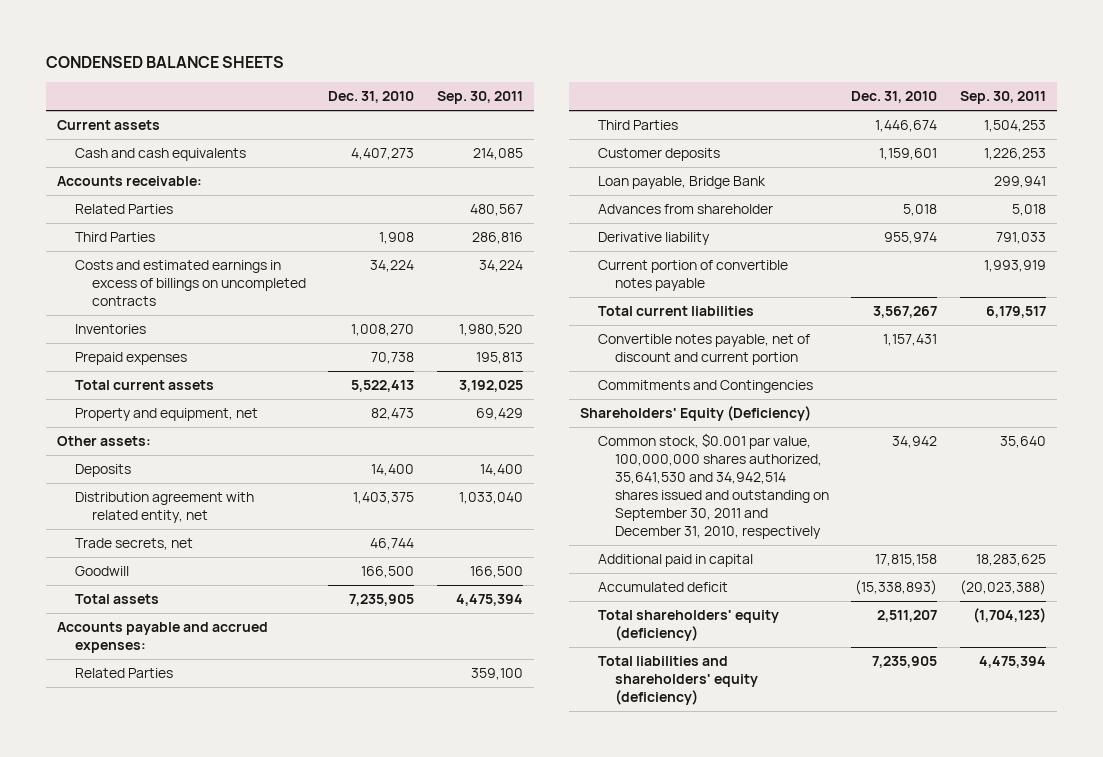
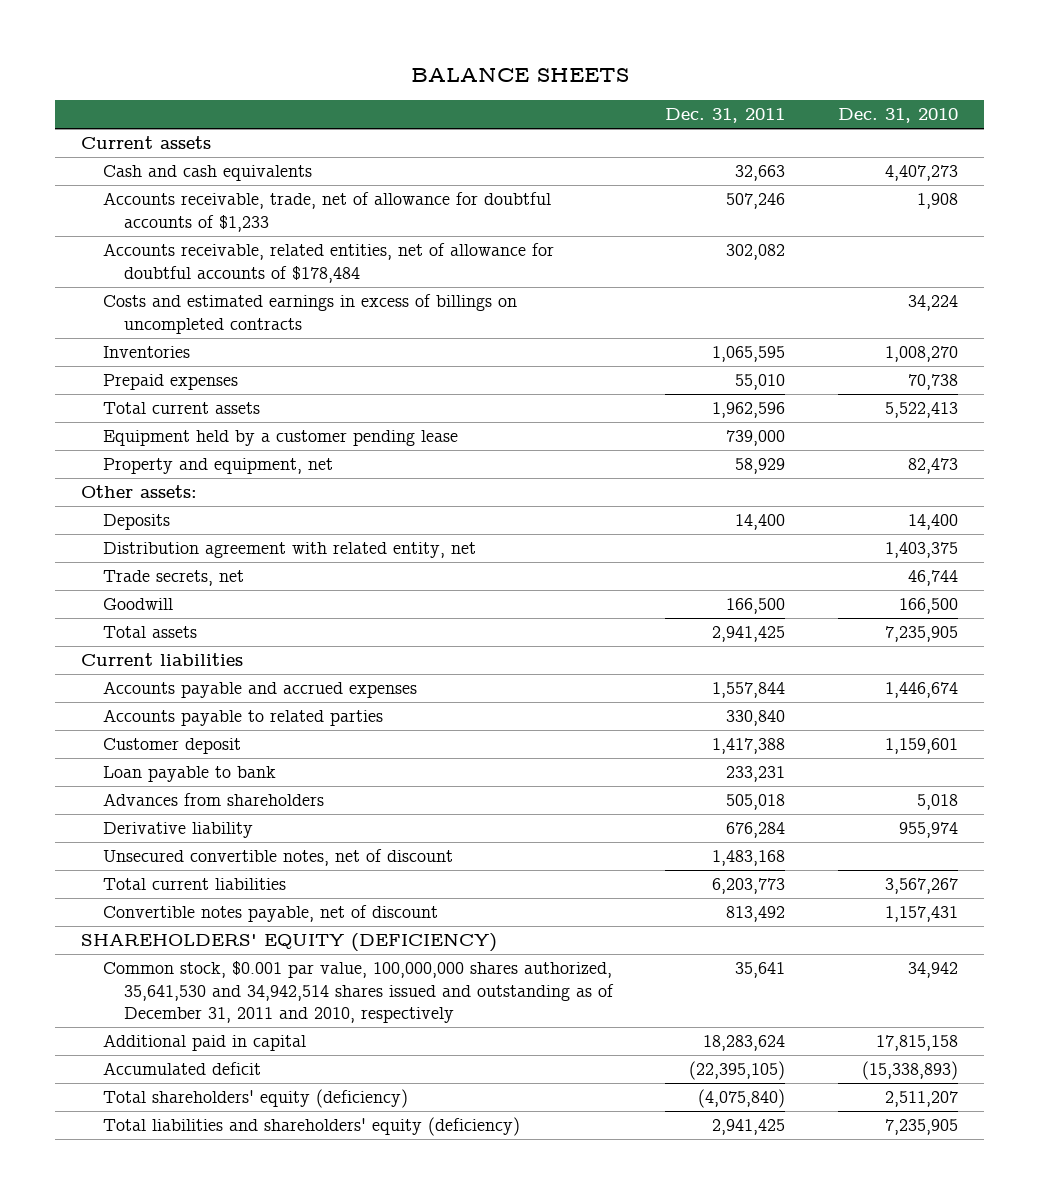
- CONDENSED BALANCE SHEETS
+ BALANCE SHEETS
- | Dec. 31, 2010 | Sep. 30, 2011
+ | Dec. 31, 2011 | Dec. 31, 2010
- Accounts receivable:
- Related Parties | | 480,567
- Third Parties | 1,908 | 286,816
+ Accounts receivable, trade, net of allowance for doubtful accounts of $1,233 | 507,246 | 1,908
+ Accounts receivable, related entities, net of allowance for doubtful accounts of $178,484 | 302,082 |
+ Equipment held by a customer pending lease | 739,000 |
- Accounts payable and accrued expenses:
- Related Parties | | 359,100
- Third Parties | 1,446,674 | 1,504,253
- Customer deposits | 1,159,601 | 1,226,253
- Loan payable, Bridge Bank | | 299,941
- Advances from shareholder | 5,018 | 5,018
+ Current liabilities
+ Accounts payable and accrued expenses | 1,557,844 | 1,446,674
+ Accounts payable to related parties | 330,840 |
+ Customer deposit | 1,417,388 | 1,159,601
+ Loan payable to bank | 233,231 |
+ Advances from shareholders | 505,018 | 5,018
- Current portion of convertible notes payable | | 1,993,919
+ Unsecured convertible notes, net of discount | 1,483,168 |
- Convertible notes payable, net of discount and current portion | 1,157,431 |
- Commitments and Contingencies
- Shareholders' Equity (Deficiency)
- Common stock, $0.001 par value, 100,000,000 shares authorized, 35,641,530 and 34,942,514 shares issued and outstanding on September 30, 2011 and December 31, 2010, respectively | 34,942 | 35,640
+ Convertible notes payable, net of discount | 813,492 | 1,157,431
+ SHAREHOLDERS' EQUITY (DEFICIENCY)
+ Common stock, $0.001 par value, 100,000,000 shares authorized, 35,641,530 and 34,942,514 shares issued and outstanding as of December 31, 2011 and 2010, respectively | 35,641 | 34,942

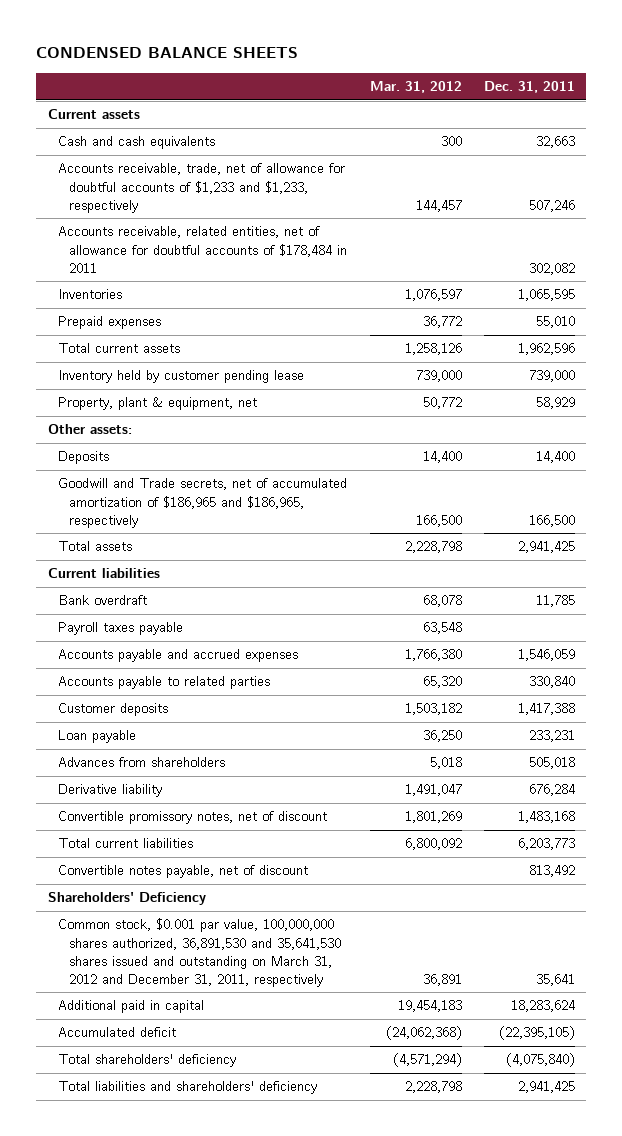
- BALANCE SHEETS
+ CONDENSED BALANCE SHEETS
- | Dec. 31, 2011 | Dec. 31, 2010
+ | Mar. 31, 2012 | Dec. 31, 2011
- Accounts receivable, trade, net of allowance for doubtful accounts of $1,233 | 507,246 | 1,908
- Accounts receivable, related entities, net of allowance for doubtful accounts of $178,484 | 302,082 |
- Costs and estimated earnings in excess of billings on uncompleted contracts | | 34,224
+ Accounts receivable, trade, net of allowance for doubtful accounts of $1,233 and $1,233, respectively | 144,457 | 507,246
+ Accounts receivable, related entities, net of allowance for doubtful accounts of $178,484 in 2011 | | 302,082
- Equipment held by a customer pending lease | 739,000 |
- Property and equipment, net | 58,929 | 82,473
+ Inventory held by customer pending lease | 739,000 | 739,000
+ Property, plant & equipment, net | 50,772 | 58,929
- Distribution agreement with related entity, net | | 1,403,375
- Trade secrets, net | | 46,744
- Goodwill | 166,500 | 166,500
+ Goodwill and Trade secrets, net of accumulated amortization of $186,965 and $186,965, respectively | 166,500 | 166,500
- Accounts payable and accrued expenses | 1,557,844 | 1,446,674
+ Bank overdraft | 68,078 | 11,785
+ Payroll taxes payable | 63,548 |
+ Accounts payable and accrued expenses | 1,766,380 | 1,546,059
- Customer deposit | 1,417,388 | 1,159,601
- Loan payable to bank | 233,231 |
+ Customer deposits | 1,503,182 | 1,417,388
+ Loan payable | 36,250 | 233,231
- Unsecured convertible notes, net of discount | 1,483,168 |
+ Convertible promissory notes, net of discount | 1,801,269 | 1,483,168
- SHAREHOLDERS' EQUITY (DEFICIENCY)
- Common stock, $0.001 par value, 100,000,000 shares authorized, 35,641,530 and 34,942,514 shares issued and outstanding as of December 31, 2011 and 2010, respectively | 35,641 | 34,942
+ Shareholders' Deficiency
+ Common stock, $0.001 par value, 100,000,000 shares authorized, 36,891,530 and 35,641,530 shares issued and outstanding on March 31, 2012 and December 31, 2011, respectively | 36,891 | 35,641
- Total shareholders' equity (deficiency) | (4,075,840) | 2,511,207
- Total liabilities and shareholders' equity (deficiency) | 2,941,425 | 7,235,905
+ Total shareholders' deficiency | (4,571,294) | (4,075,840)
+ Total liabilities and shareholders' deficiency | 2,228,798 | 2,941,425

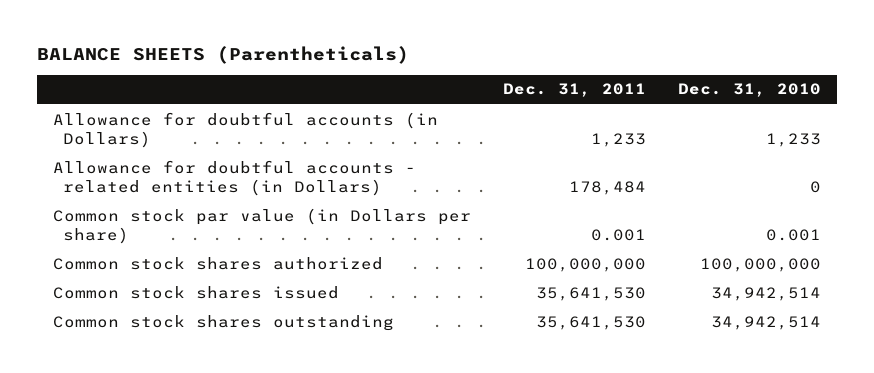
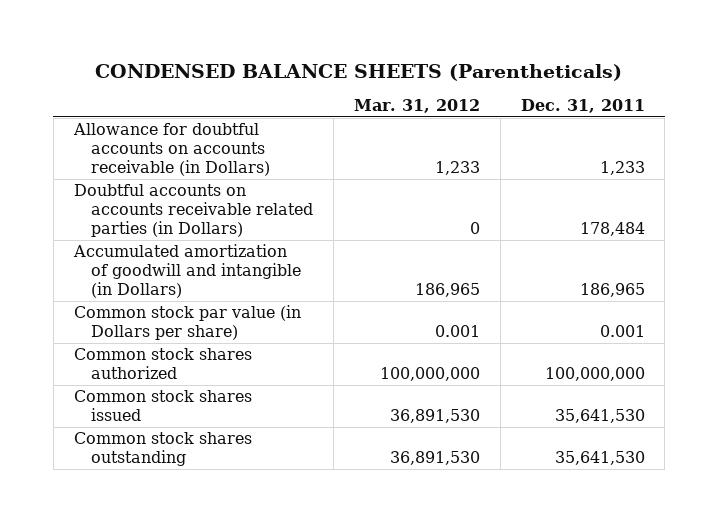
- BALANCE SHEETS (Parentheticals)
+ CONDENSED BALANCE SHEETS (Parentheticals)
- | Dec. 31, 2011 | Dec. 31, 2010
+ | Mar. 31, 2012 | Dec. 31, 2011
- Allowance for doubtful accounts (in Dollars) | 1,233 | 1,233
- Allowance for doubtful accounts - related entities (in Dollars) | 178,484 | 0
+ Allowance for doubtful accounts on accounts receivable (in Dollars) | 1,233 | 1,233
+ Doubtful accounts on accounts receivable related parties (in Dollars) | 0 | 178,484
+ Accumulated amortization of goodwill and intangible (in Dollars) | 186,965 | 186,965

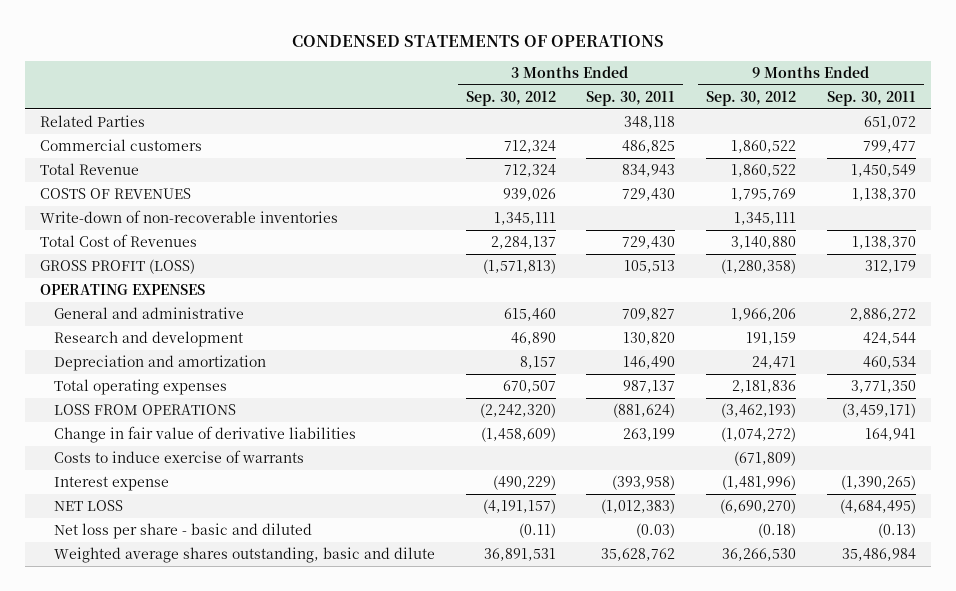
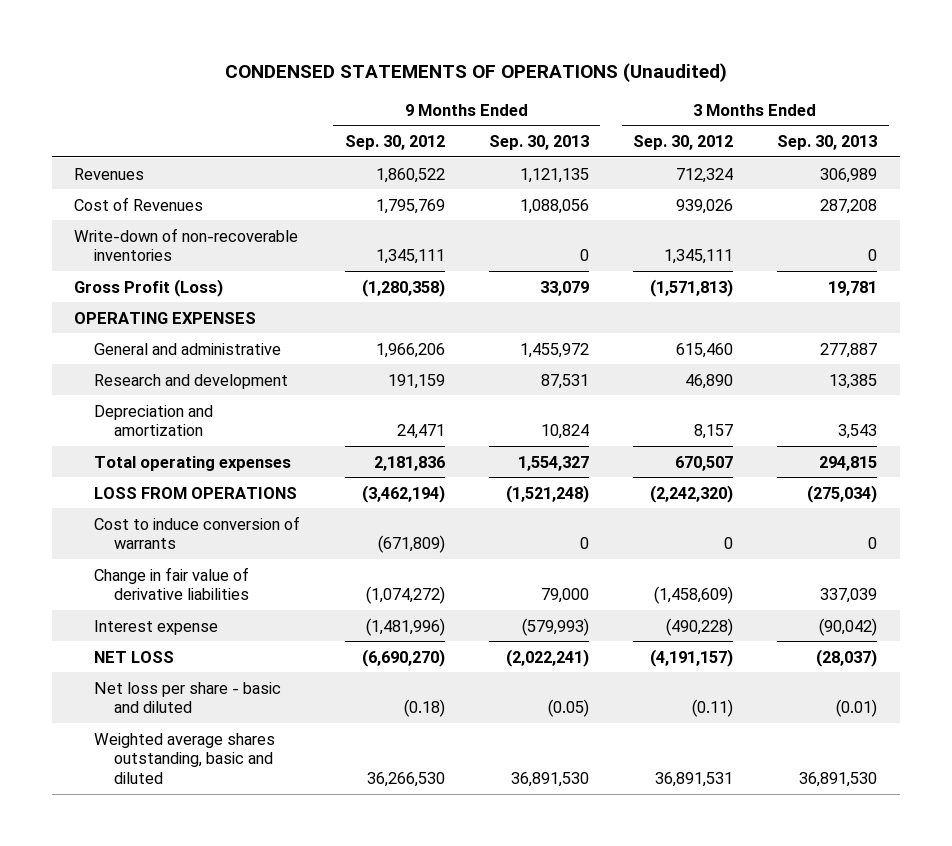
- CONDENSED STATEMENTS OF OPERATIONS
+ CONDENSED STATEMENTS OF OPERATIONS (Unaudited)
- | 3 Months Ended Sep. 30, 2012 | 3 Months Ended Sep. 30, 2011 | 9 Months Ended Sep. 30, 2012 | 9 Months Ended Sep. 30, 2011
+ | 9 Months Ended Sep. 30, 2012 | 9 Months Ended Sep. 30, 2013 | 3 Months Ended Sep. 30, 2012 | 3 Months Ended Sep. 30, 2013
- Related Parties | | 348,118 | | 651,072
- Commercial customers | 712,324 | 486,825 | 1,860,522 | 799,477
- Total Revenue | 712,324 | 834,943 | 1,860,522 | 1,450,549
- COSTS OF REVENUES | 939,026 | 729,430 | 1,795,769 | 1,138,370
+ Revenues | 1,860,522 | 1,121,135 | 712,324 | 306,989
+ Cost of Revenues | 1,795,769 | 1,088,056 | 939,026 | 287,208
- Total Cost of Revenues | 2,284,137 | 729,430 | 3,140,880 | 1,138,370
- GROSS PROFIT (LOSS) | (1,571,813) | 105,513 | (1,280,358) | 312,179
+ Gross Profit (Loss) | (1,280,358) | 33,079 | (1,571,813) | 19,781
- LOSS FROM OPERATIONS | (2,242,320) | (881,624) | (3,462,193) | (3,459,171)
+ LOSS FROM OPERATIONS | (3,462,194) | (1,521,248) | (2,242,320) | (275,034)
+ Cost to induce conversion of warrants | (671,809) | 0 | 0 | 0
- Costs to induce exercise of warrants | | | (671,809) |
- Interest expense | (490,229) | (393,958) | (1,481,996) | (1,390,265)
+ Interest expense | (1,481,996) | (579,993) | (490,228) | (90,042)
- Weighted average shares outstanding, basic and dilute | 36,891,531 | 35,628,762 | 36,266,530 | 35,486,984
+ Weighted average shares outstanding, basic and diluted | 36,266,530 | 36,891,530 | 36,891,531 | 36,891,530

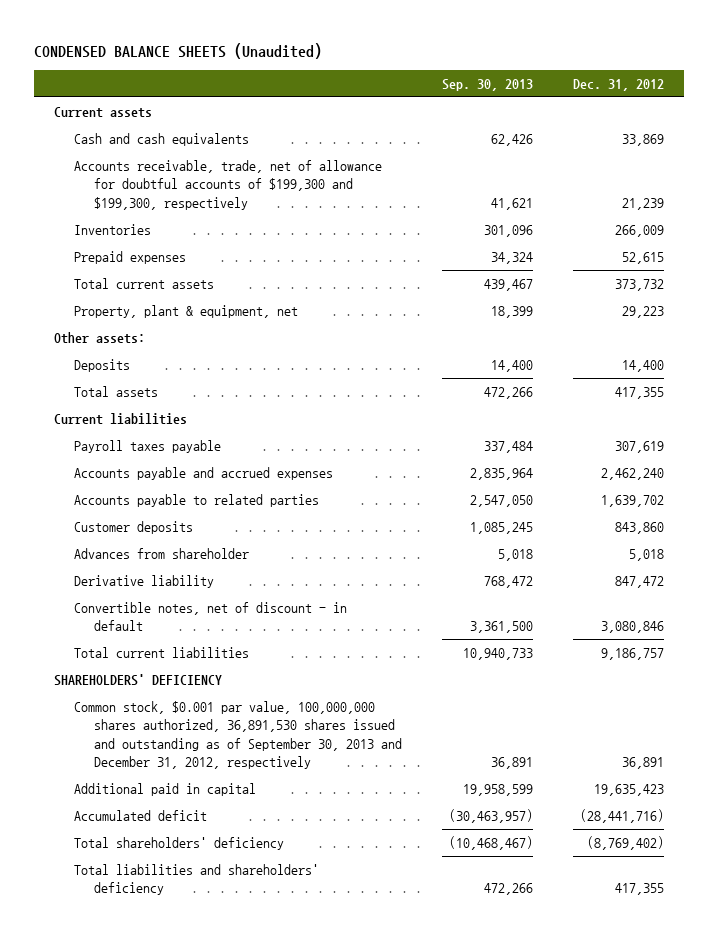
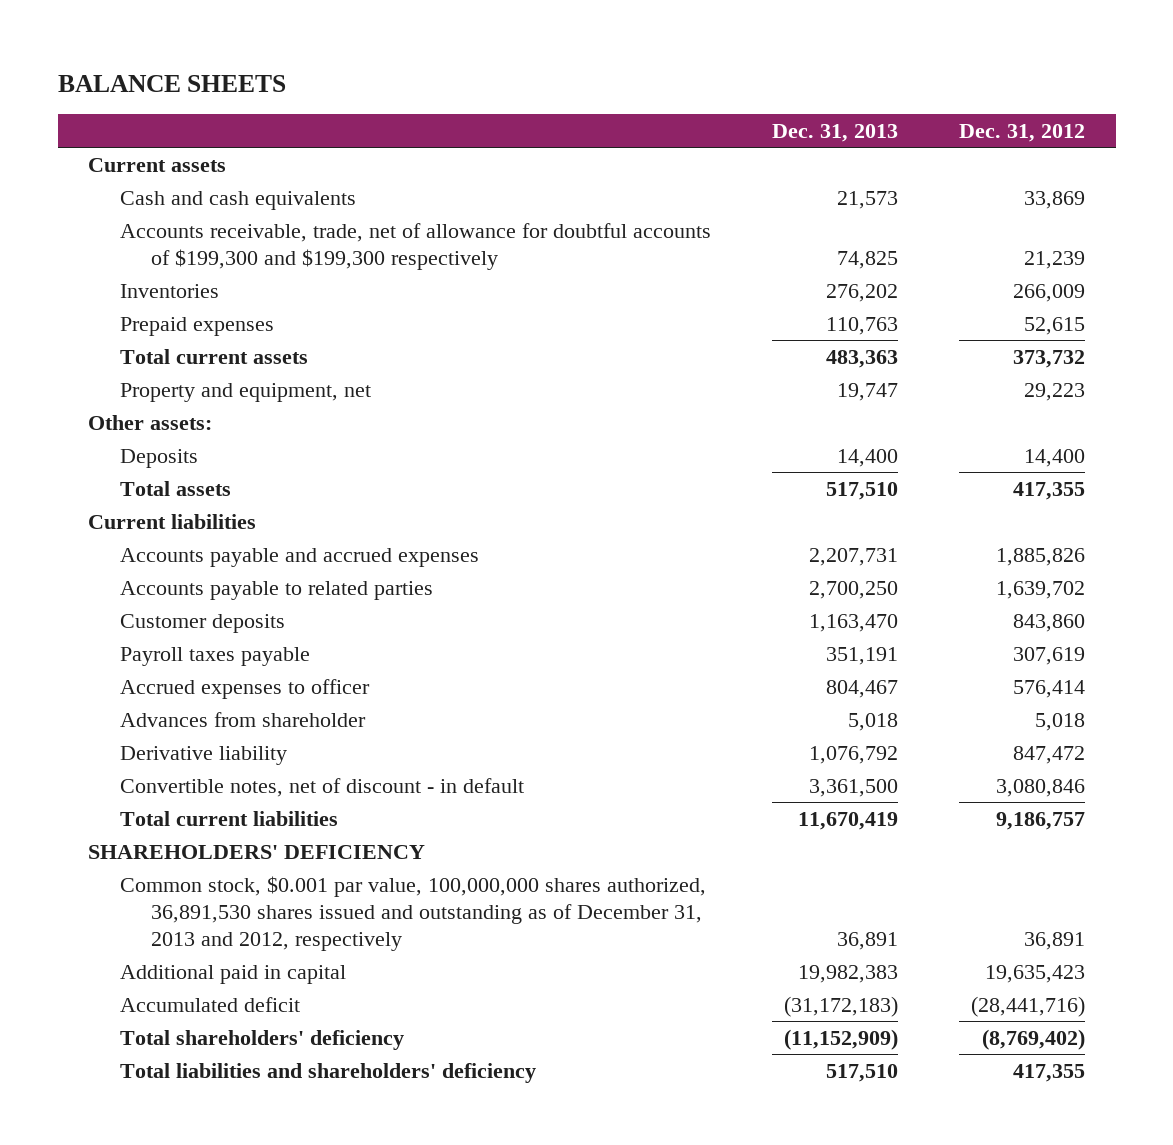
- CONDENSED BALANCE SHEETS (Unaudited)
+ BALANCE SHEETS
- | Sep. 30, 2013 | Dec. 31, 2012
+ | Dec. 31, 2013 | Dec. 31, 2012
- Accounts receivable, trade, net of allowance for doubtful accounts of $199,300 and $199,300, respectively | 41,621 | 21,239
+ Accounts receivable, trade, net of allowance for doubtful accounts of $199,300 and $199,300 respectively | 74,825 | 21,239
- Property, plant & equipment, net | 18,399 | 29,223
+ Property and equipment, net | 19,747 | 29,223
- Accounts payable and accrued expenses | 2,835,964 | 2,462,240
+ Accounts payable and accrued expenses | 2,207,731 | 1,885,826
moved down: Payroll taxes payable | 351,191 | 307,619
+ Accrued expenses to officer | 804,467 | 576,414
- Common stock, $0.001 par value, 100,000,000 shares authorized, 36,891,530 shares issued and outstanding as of September 30, 2013 and December 31, 2012, respectively | 36,891 | 36,891
+ Common stock, $0.001 par value, 100,000,000 shares authorized, 36,891,530 shares issued and outstanding as of December 31, 2013 and 2012, respectively | 36,891 | 36,891

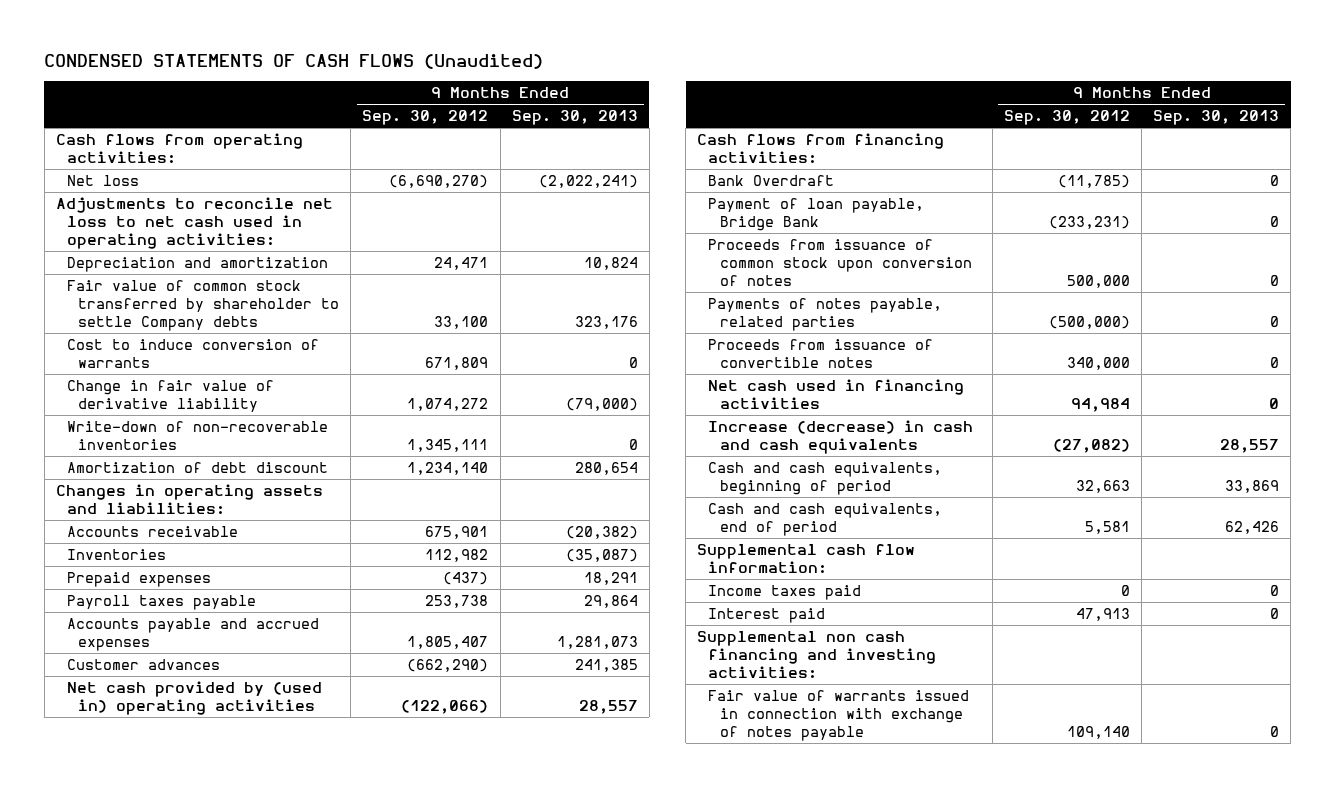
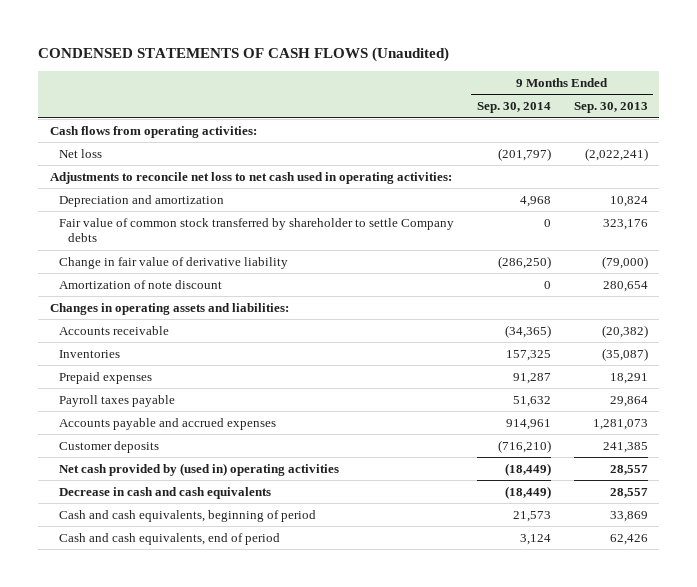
- | 9 Months Ended Sep. 30, 2012 | 9 Months Ended Sep. 30, 2013
+ | 9 Months Ended Sep. 30, 2014 | 9 Months Ended Sep. 30, 2013
- Cost to induce conversion of warrants | 671,809 | 0
- Write-down of non-recoverable inventories | 1,345,111 | 0
- Amortization of debt discount | 1,234,140 | 280,654
+ Amortization of note discount | 0 | 280,654
- Customer advances | (662,290) | 241,385
+ Customer deposits | (716,210) | 241,385
- Cash flows from financing activities:
- Bank Overdraft | (11,785) | 0
- Payment of loan payable, Bridge Bank | (233,231) | 0
- Proceeds from issuance of common stock upon conversion of notes | 500,000 | 0
- Payments of notes payable, related parties | (500,000) | 0
- Proceeds from issuance of convertible notes | 340,000 | 0
- Net cash used in financing activities | 94,984 | 0
- Increase (decrease) in cash and cash equivalents | (27,082) | 28,557
+ Decrease in cash and cash equivalents | (18,449) | 28,557
- Supplemental cash flow information:
- Income taxes paid | 0 | 0
- Interest paid | 47,913 | 0
- Supplemental non cash financing and investing activities:
- Fair value of warrants issued in connection with exchange of notes payable | 109,140 | 0

